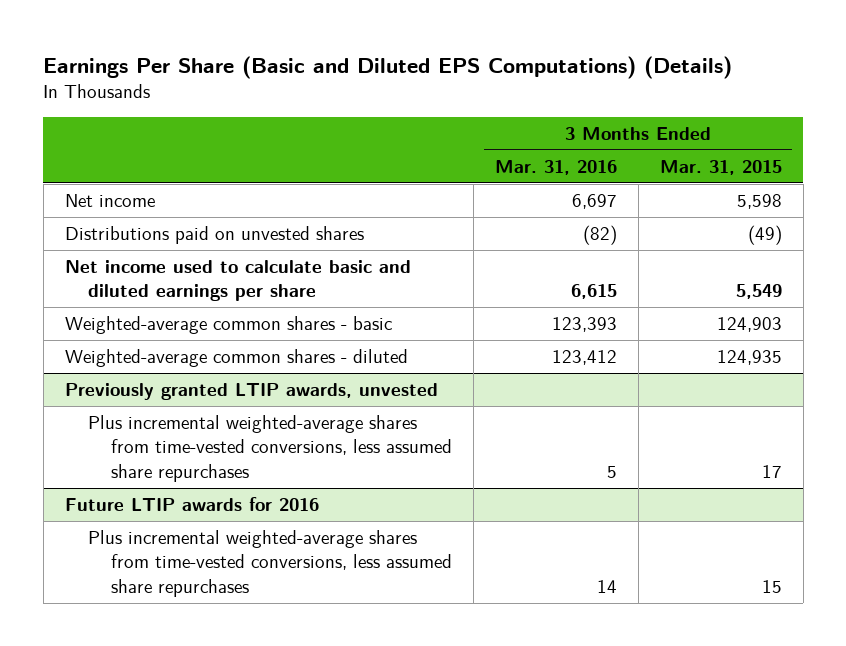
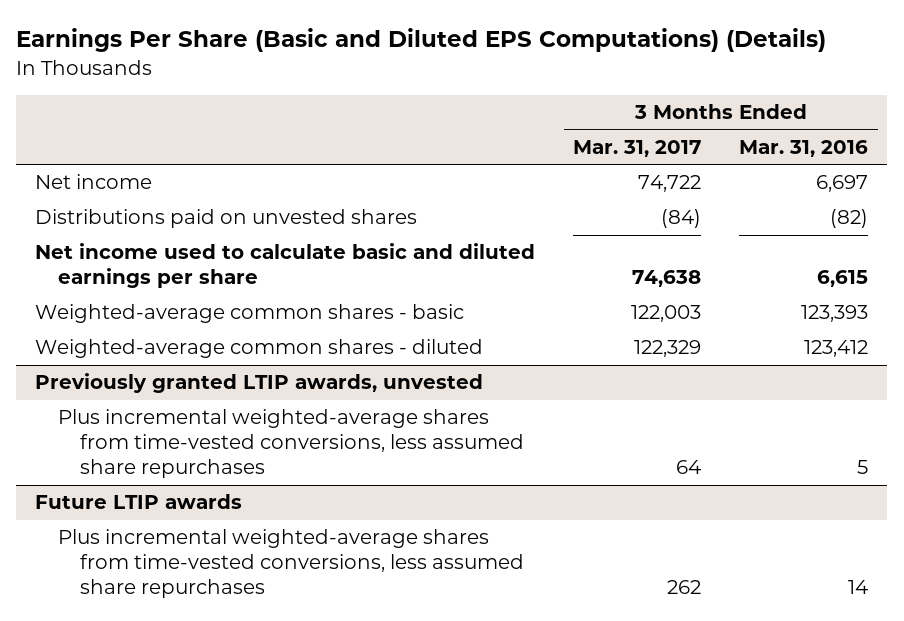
- | 3 Months Ended Mar. 31, 2016 | 3 Months Ended Mar. 31, 2015
+ | 3 Months Ended Mar. 31, 2017 | 3 Months Ended Mar. 31, 2016
- Future LTIP awards for 2016
+ Future LTIP awards

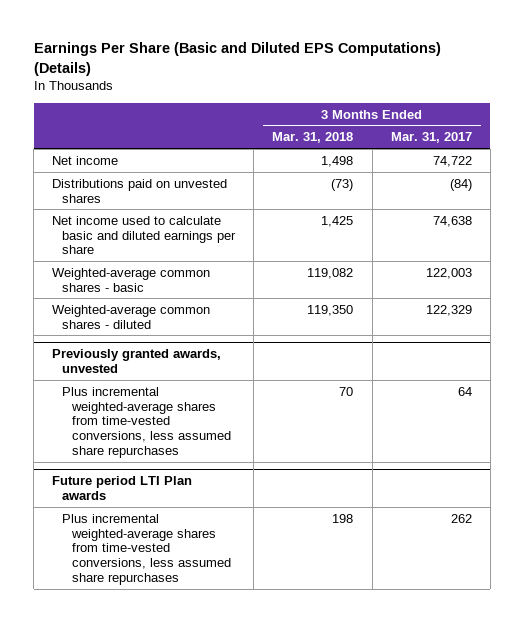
- | 3 Months Ended Mar. 31, 2017 | 3 Months Ended Mar. 31, 2016
+ | 3 Months Ended Mar. 31, 2018 | 3 Months Ended Mar. 31, 2017
- Previously granted LTIP awards, unvested
+ Previously granted awards, unvested
- Future LTIP awards
+ Future period LTI Plan awards

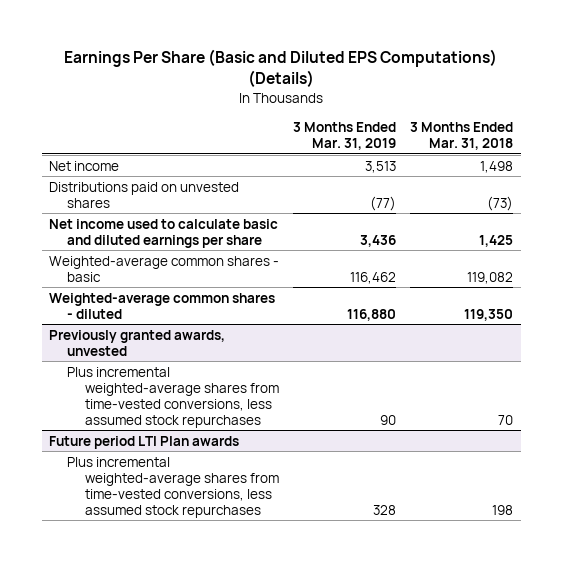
- | 3 Months Ended Mar. 31, 2018 | 3 Months Ended Mar. 31, 2017
+ | 3 Months Ended Mar. 31, 2019 | 3 Months Ended Mar. 31, 2018
@ Previously granted awards, unvested
- Plus incremental weighted-average shares from time-vested conversions, less assumed share repurchases | 70 | 64
+ Plus incremental weighted-average shares from time-vested conversions, less assumed stock repurchases | 90 | 70
@ Future period LTI Plan awards
- Plus incremental weighted-average shares from time-vested conversions, less assumed share repurchases | 198 | 262
+ Plus incremental weighted-average shares from time-vested conversions, less assumed stock repurchases | 328 | 198

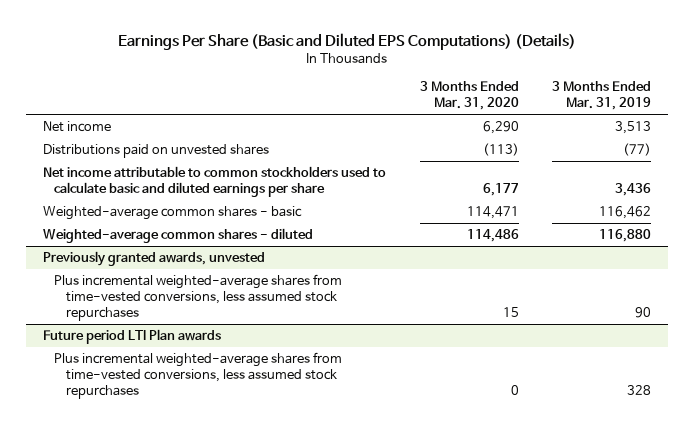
- | 3 Months Ended Mar. 31, 2019 | 3 Months Ended Mar. 31, 2018
+ | 3 Months Ended Mar. 31, 2020 | 3 Months Ended Mar. 31, 2019
- Net income used to calculate basic and diluted earnings per share | 3,436 | 1,425
+ Net income attributable to common stockholders used to calculate basic and diluted earnings per share | 6,177 | 3,436

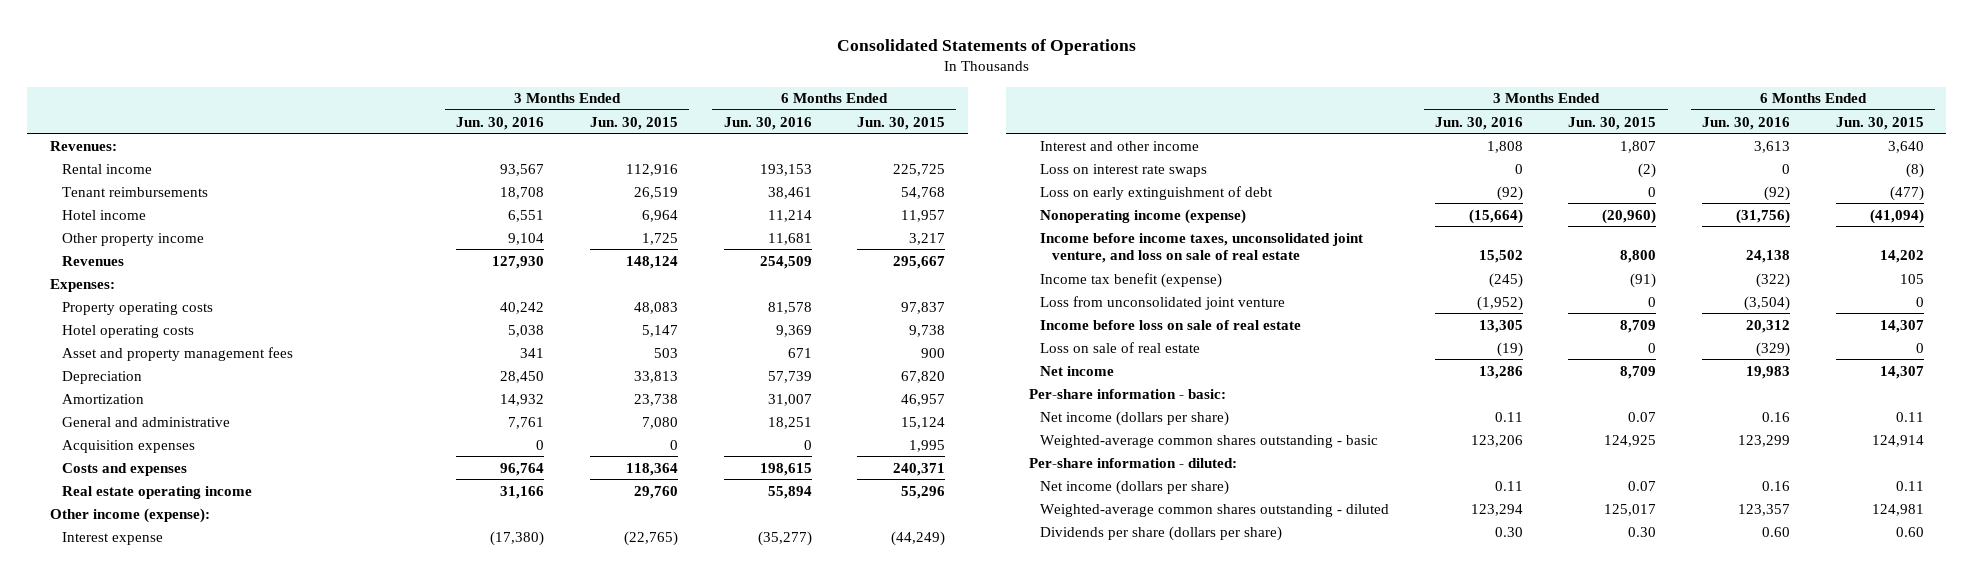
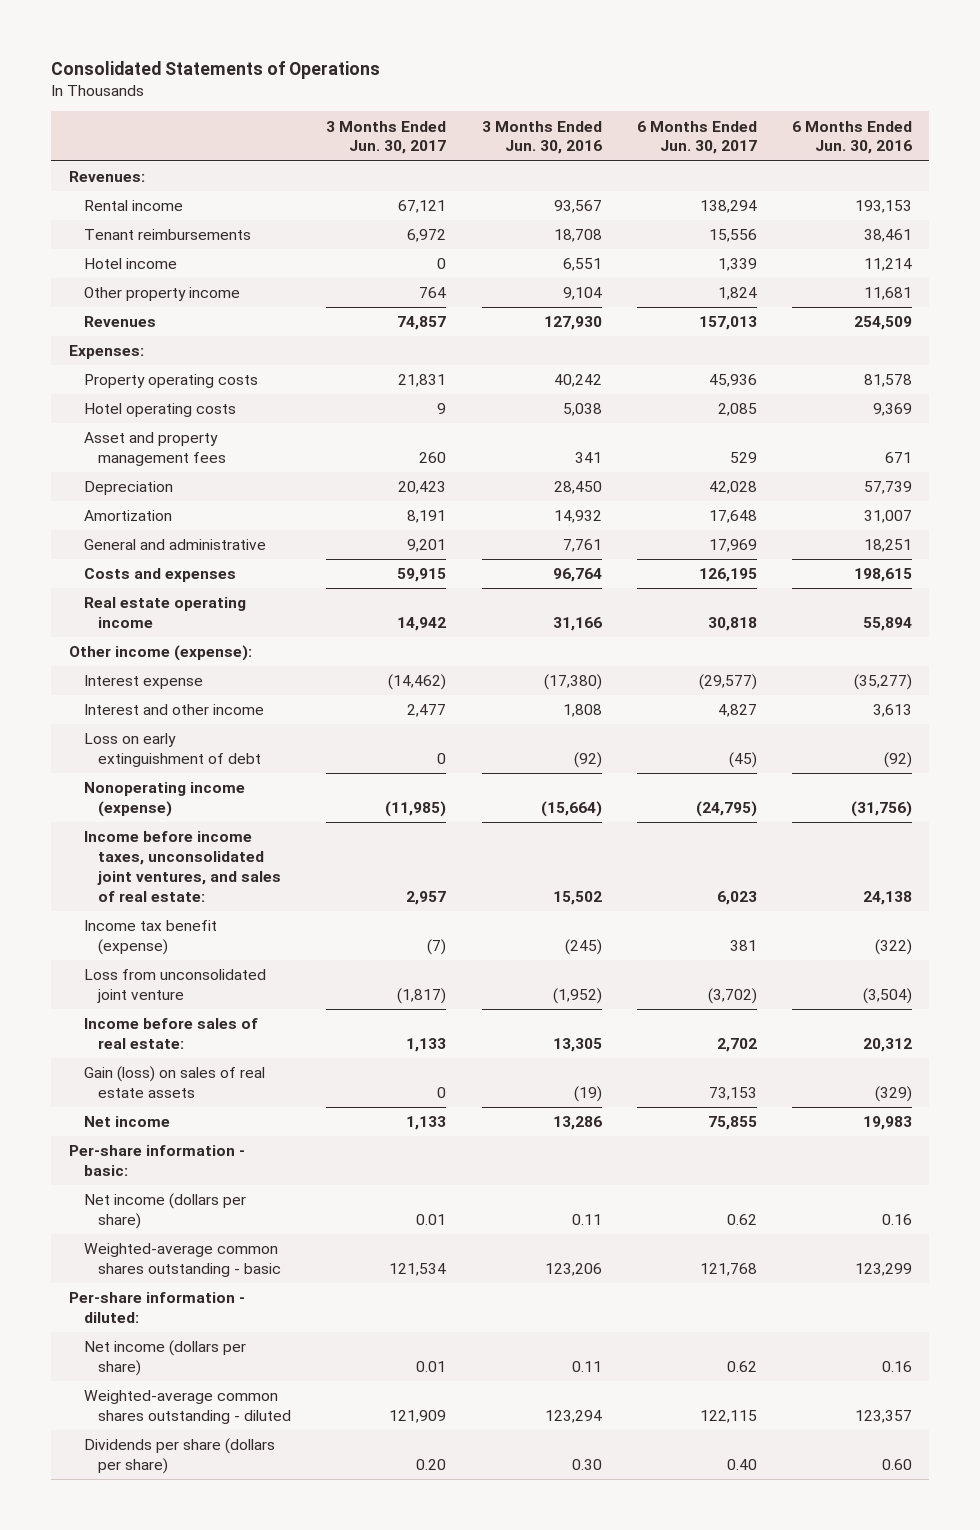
- | 3 Months Ended Jun. 30, 2016 | 3 Months Ended Jun. 30, 2015 | 6 Months Ended Jun. 30, 2016 | 6 Months Ended Jun. 30, 2015
+ | 3 Months Ended Jun. 30, 2017 | 3 Months Ended Jun. 30, 2016 | 6 Months Ended Jun. 30, 2017 | 6 Months Ended Jun. 30, 2016
- Acquisition expenses | 0 | 0 | 0 | 1,995
- Loss on interest rate swaps | 0 | (2) | 0 | (8)
- Income before income taxes, unconsolidated joint venture, and loss on sale of real estate | 15,502 | 8,800 | 24,138 | 14,202
+ Income before income taxes, unconsolidated joint ventures, and sales of real estate: | 2,957 | 15,502 | 6,023 | 24,138
- Income before loss on sale of real estate | 13,305 | 8,709 | 20,312 | 14,307
- Loss on sale of real estate | (19) | 0 | (329) | 0
+ Income before sales of real estate: | 1,133 | 13,305 | 2,702 | 20,312
+ Gain (loss) on sales of real estate assets | 0 | (19) | 73,153 | (329)

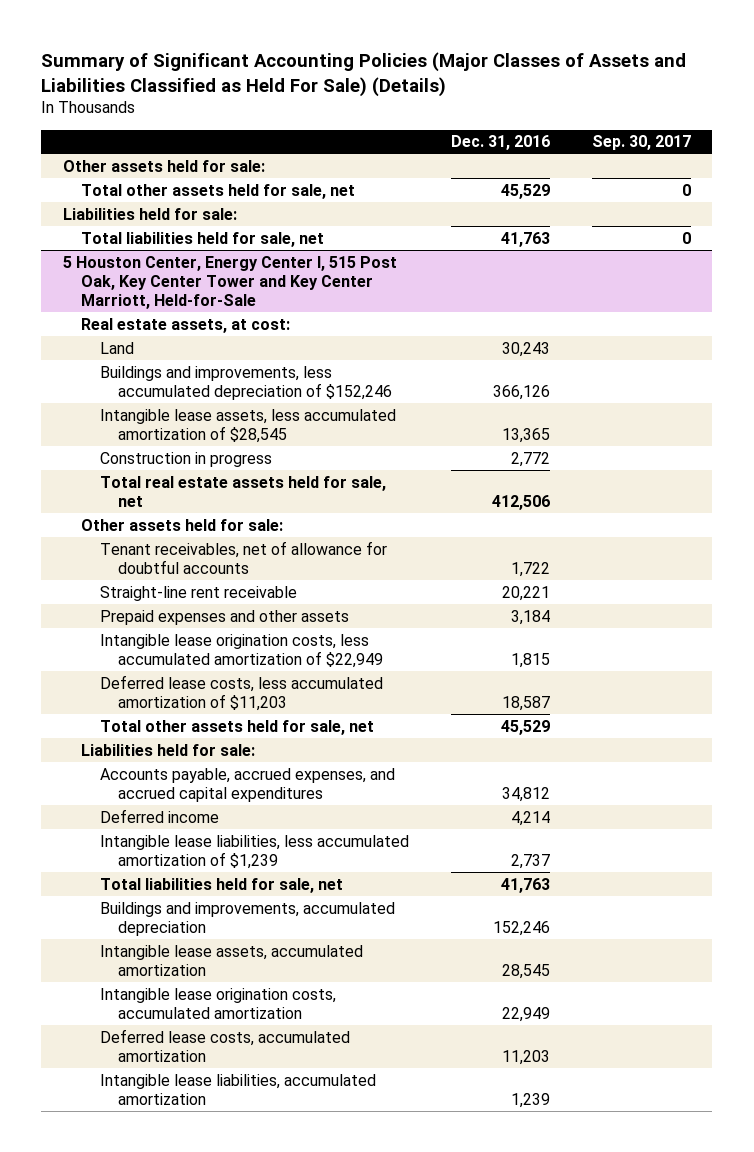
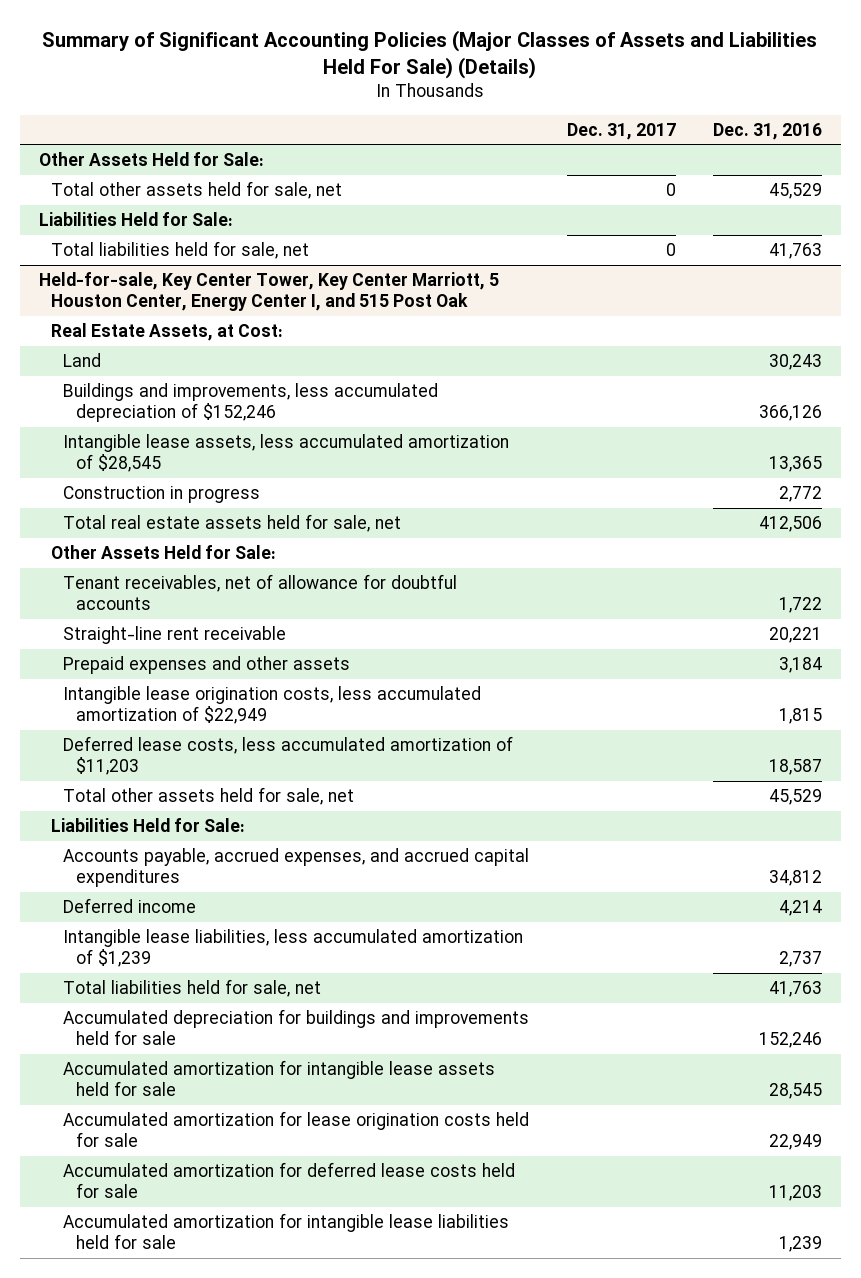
- Summary of Significant Accounting Policies (Major Classes of Assets and Liabilities Classified as Held For Sale) (Details)
+ Summary of Significant Accounting Policies (Major Classes of Assets and Liabilities Held For Sale) (Details)
- | Dec. 31, 2016 | Sep. 30, 2017
+ | Dec. 31, 2017 | Dec. 31, 2016
- Other assets held for sale:
+ Other Assets Held for Sale:
- Liabilities held for sale:
+ Liabilities Held for Sale:
- 5 Houston Center, Energy Center I, 515 Post Oak, Key Center Tower and Key Center Marriott, Held-for-Sale
- Real estate assets, at cost:
+ Held-for-sale, Key Center Tower, Key Center Marriott, 5 Houston Center, Energy Center I, and 515 Post Oak
+ Real Estate Assets, at Cost:
- Other assets held for sale:
+ Other Assets Held for Sale:
- Liabilities held for sale:
+ Liabilities Held for Sale:
- Buildings and improvements, accumulated depreciation | 152,246 |
- Intangible lease assets, accumulated amortization | 28,545 |
- Intangible lease origination costs, accumulated amortization | 22,949 |
- Deferred lease costs, accumulated amortization | 11,203 |
- Intangible lease liabilities, accumulated amortization | 1,239 |
+ Accumulated depreciation for buildings and improvements held for sale | | 152,246
+ Accumulated amortization for intangible lease assets held for sale | | 28,545
+ Accumulated amortization for lease origination costs held for sale | | 22,949
+ Accumulated amortization for deferred lease costs held for sale | | 11,203
+ Accumulated amortization for intangible lease liabilities held for sale | | 1,239

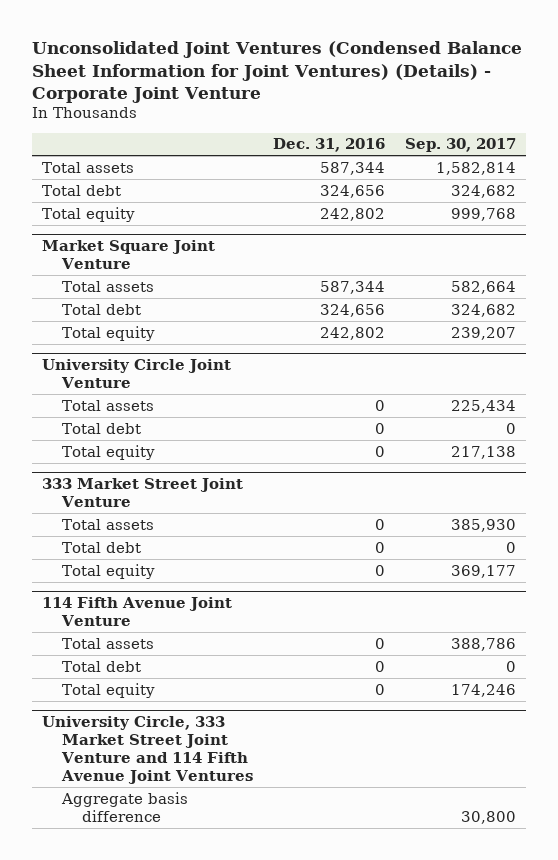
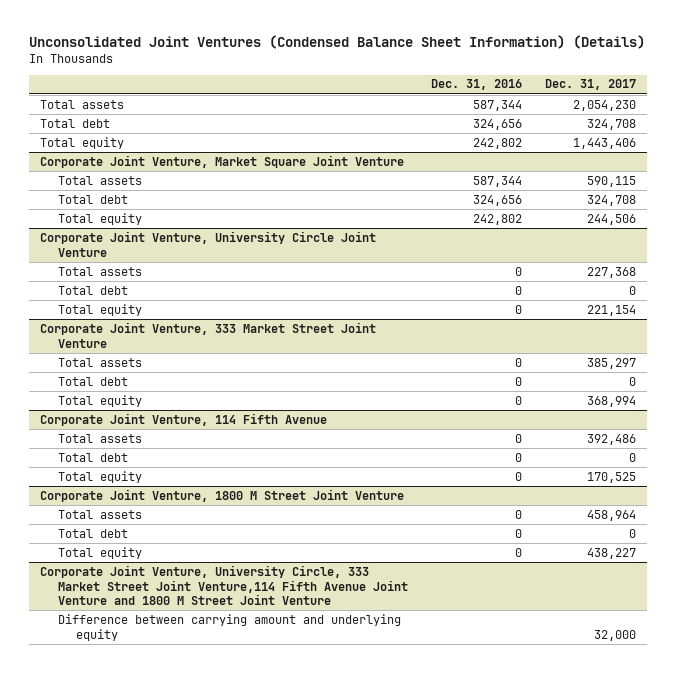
- Unconsolidated Joint Ventures (Condensed Balance Sheet Information for Joint Ventures) (Details) - Corporate Joint Venture
+ Unconsolidated Joint Ventures (Condensed Balance Sheet Information) (Details)
- | Dec. 31, 2016 | Sep. 30, 2017
+ | Dec. 31, 2016 | Dec. 31, 2017
- Market Square Joint Venture
+ Corporate Joint Venture, Market Square Joint Venture
- University Circle Joint Venture
+ Corporate Joint Venture, University Circle Joint Venture
- 333 Market Street Joint Venture
+ Corporate Joint Venture, 333 Market Street Joint Venture
- 114 Fifth Avenue Joint Venture
+ Corporate Joint Venture, 114 Fifth Avenue
- University Circle, 333 Market Street Joint Venture and 114 Fifth Avenue Joint Ventures
- Aggregate basis difference | | 30,800
+ Corporate Joint Venture, 1800 M Street Joint Venture
+ Total assets | 0 | 458,964
+ Total debt | 0 | 0
+ Total equity | 0 | 438,227
+ Corporate Joint Venture, University Circle, 333 Market Street Joint Venture,114 Fifth Avenue Joint Venture and 1800 M Street Joint Venture
+ Difference between carrying amount and underlying equity | | 32,000

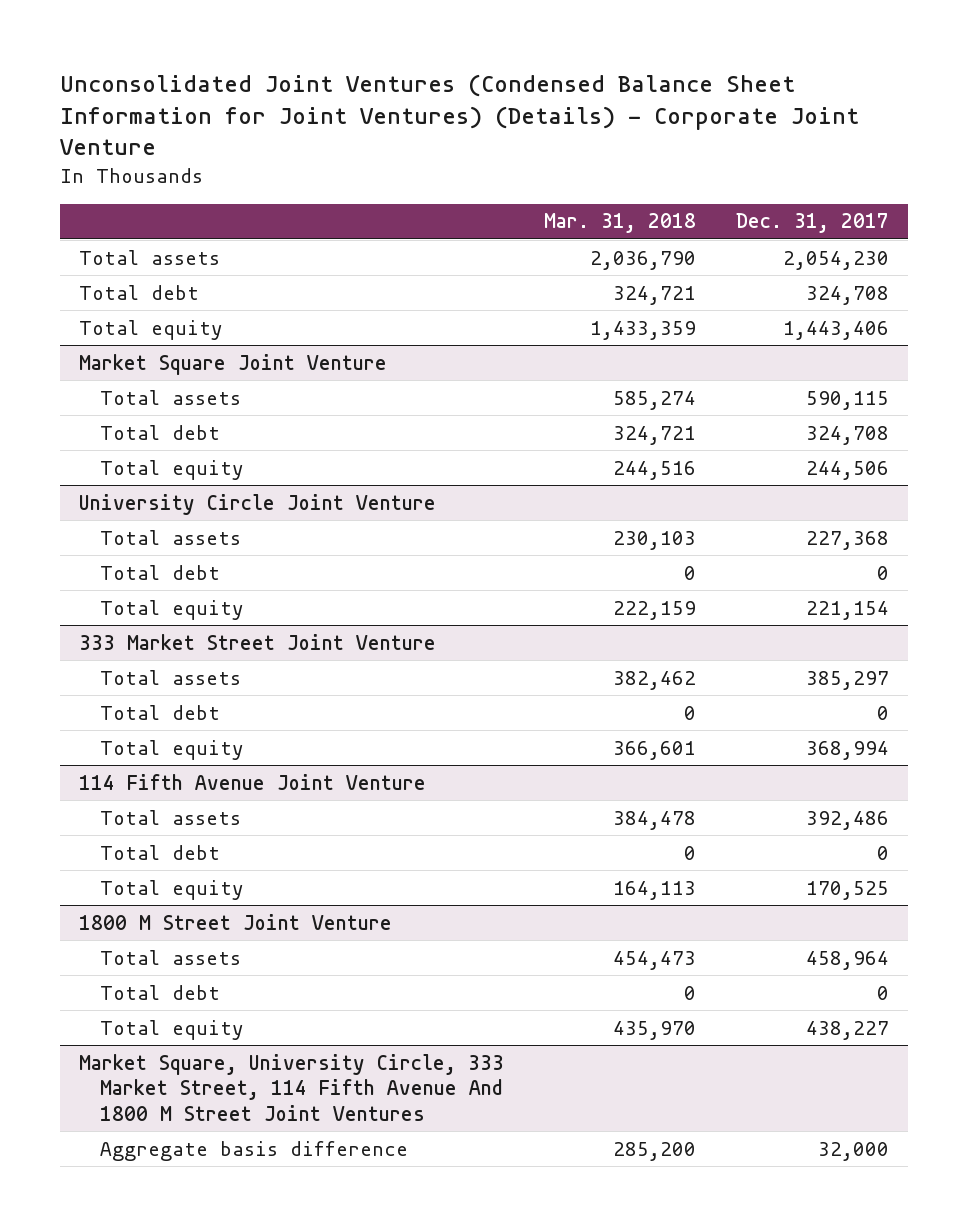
- Unconsolidated Joint Ventures (Condensed Balance Sheet Information) (Details)
+ Unconsolidated Joint Ventures (Condensed Balance Sheet Information for Joint Ventures) (Details) - Corporate Joint Venture
- | Dec. 31, 2016 | Dec. 31, 2017
+ | Mar. 31, 2018 | Dec. 31, 2017
- Corporate Joint Venture, Market Square Joint Venture
+ Market Square Joint Venture
- Corporate Joint Venture, University Circle Joint Venture
+ University Circle Joint Venture
- Corporate Joint Venture, 333 Market Street Joint Venture
+ 333 Market Street Joint Venture
- Corporate Joint Venture, 114 Fifth Avenue
+ 114 Fifth Avenue Joint Venture
- Corporate Joint Venture, 1800 M Street Joint Venture
+ 1800 M Street Joint Venture
- Corporate Joint Venture, University Circle, 333 Market Street Joint Venture,114 Fifth Avenue Joint Venture and 1800 M Street Joint Venture
- Difference between carrying amount and underlying equity | | 32,000
+ Market Square, University Circle, 333 Market Street, 114 Fifth Avenue And 1800 M Street Joint Ventures
+ Aggregate basis difference | 285,200 | 32,000

